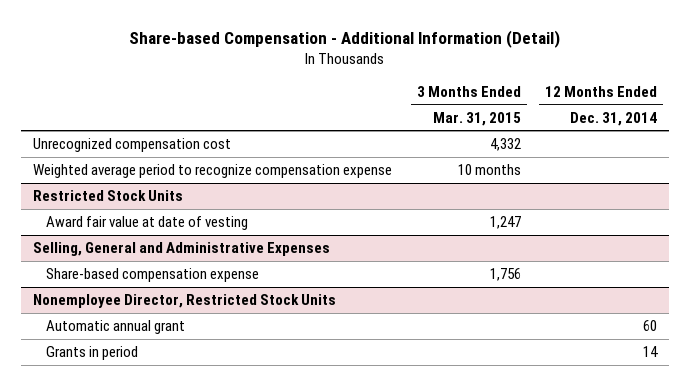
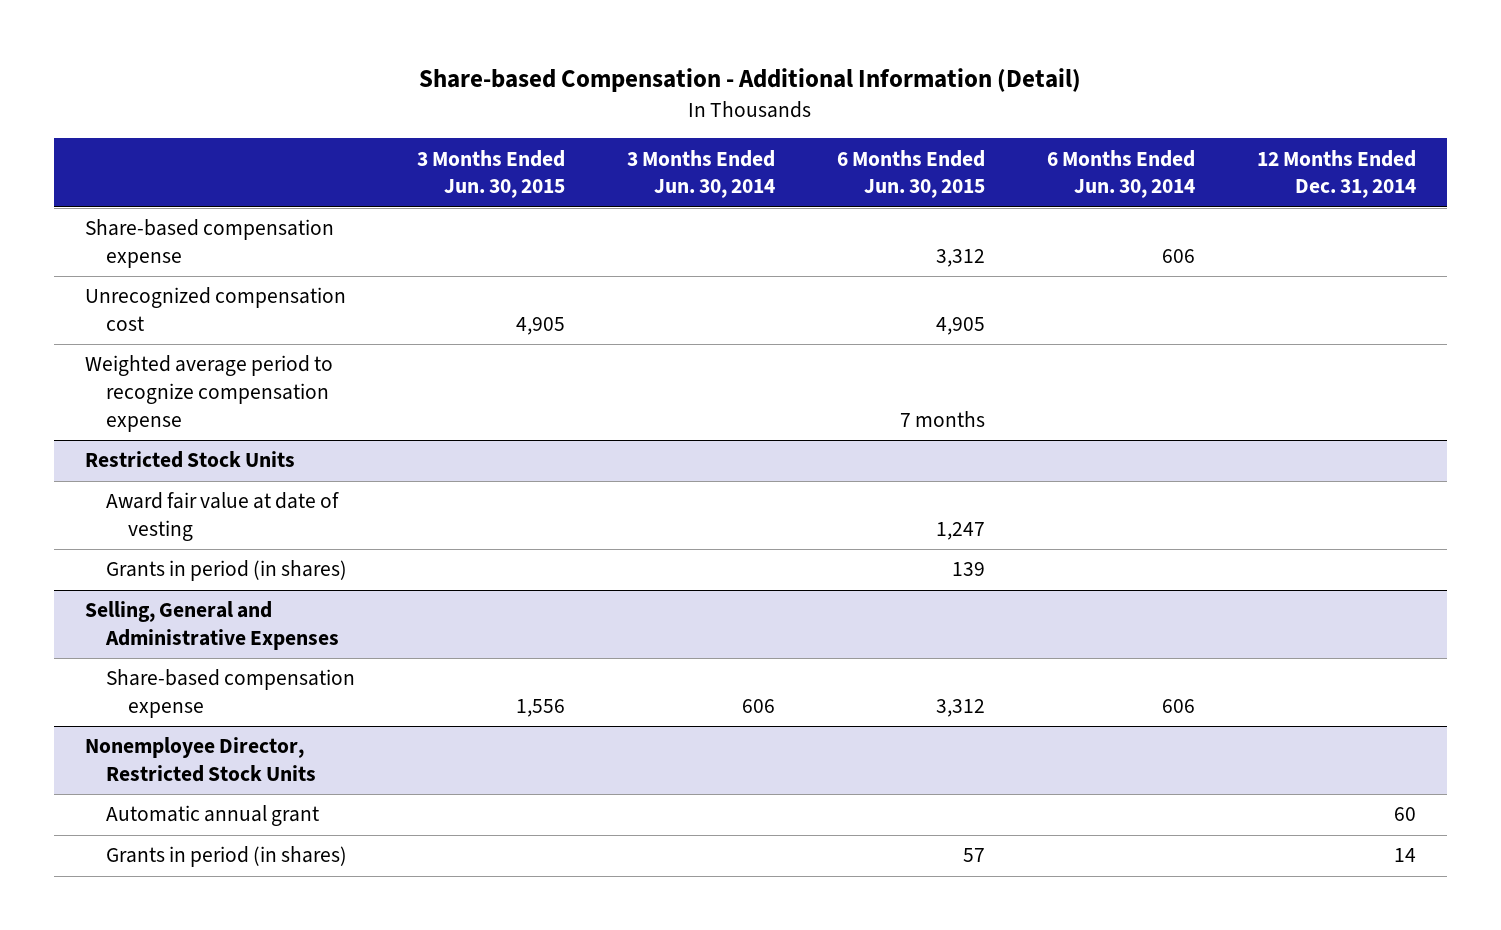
- | 3 Months Ended Mar. 31, 2015 | 12 Months Ended Dec. 31, 2014
+ | 3 Months Ended Jun. 30, 2015 | 3 Months Ended Jun. 30, 2014 | 6 Months Ended Jun. 30, 2015 | 6 Months Ended Jun. 30, 2014 | 12 Months Ended Dec. 31, 2014
+ Share-based compensation expense | | | 3,312 | 606 |
@ Restricted Stock Units
+ Grants in period (in shares) | | | 139 | |
@ Nonemployee Director, Restricted Stock Units
- Grants in period | | 14
+ Grants in period (in shares) | | | 57 | | 14

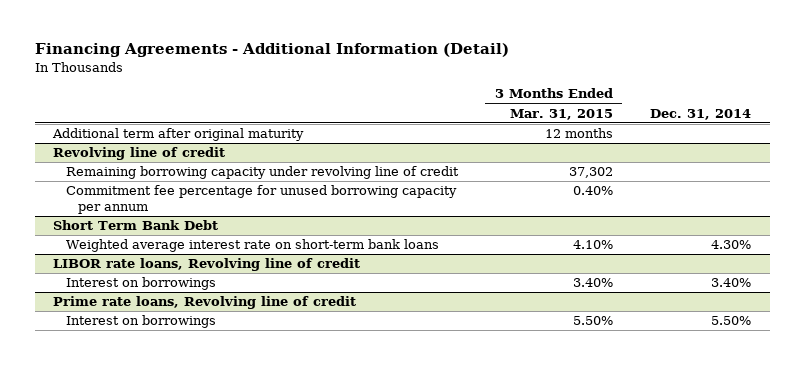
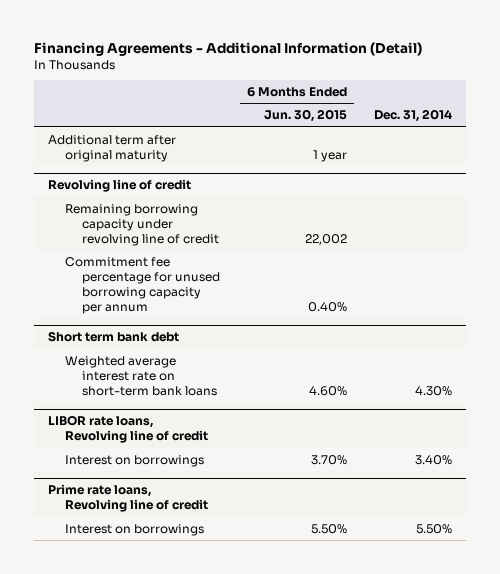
- | 3 Months Ended Mar. 31, 2015 | Dec. 31, 2014
+ | 6 Months Ended Jun. 30, 2015 | Dec. 31, 2014
- Short Term Bank Debt
+ Short term bank debt

